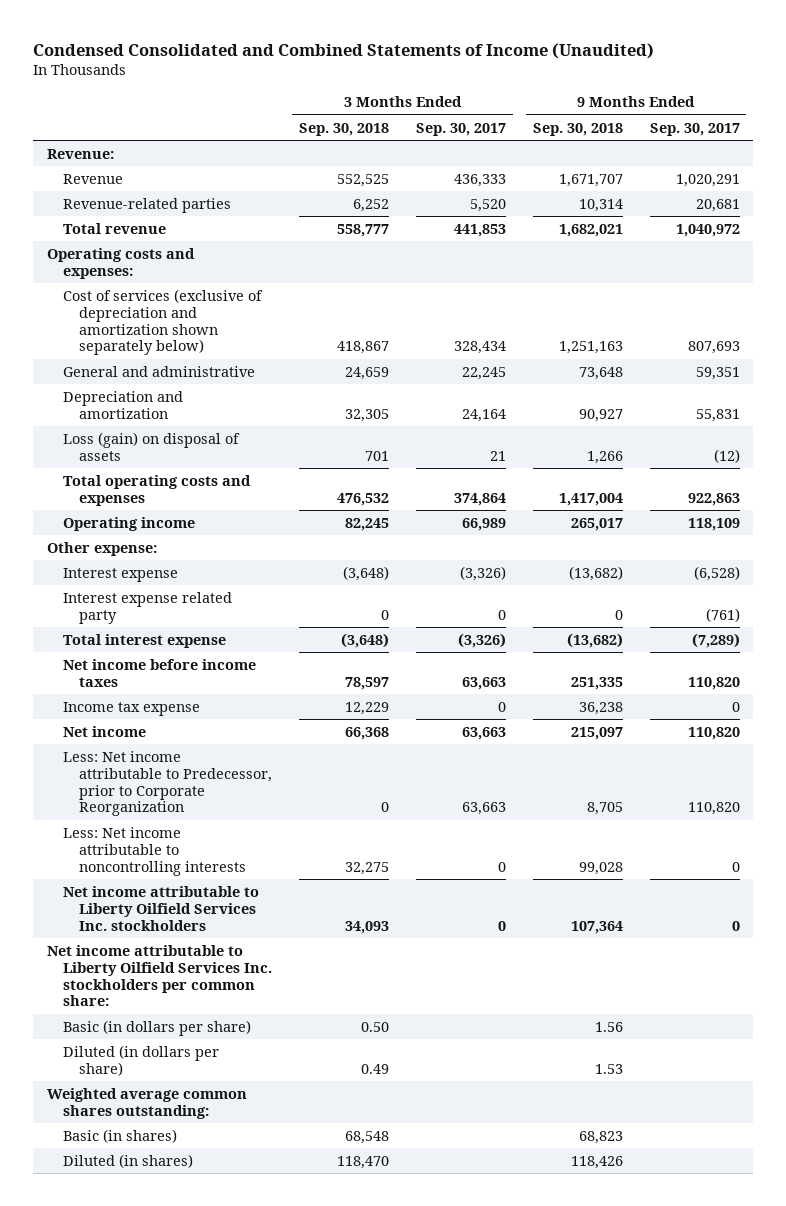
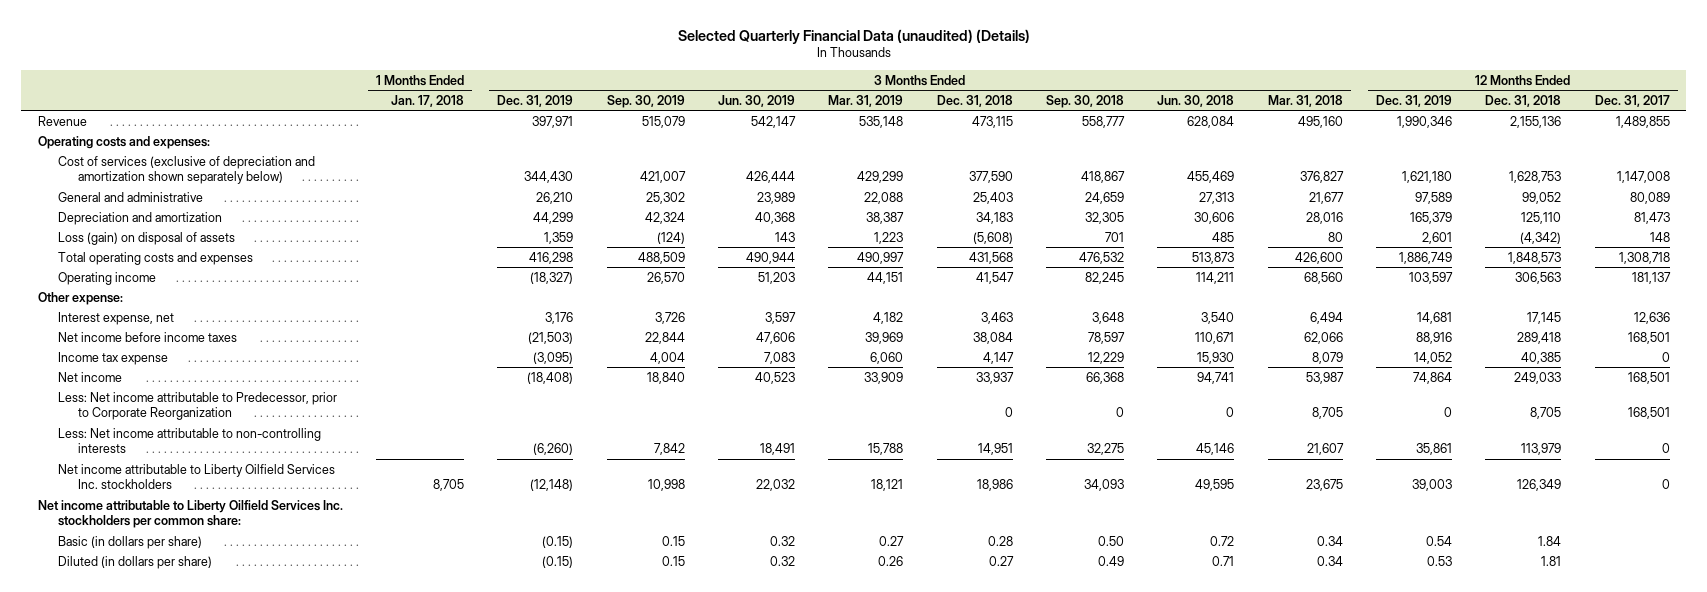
- Condensed Consolidated and Combined Statements of Income (Unaudited)
+ Selected Quarterly Financial Data (unaudited) (Details)
- | 3 Months Ended Sep. 30, 2018 | 3 Months Ended Sep. 30, 2017 | 9 Months Ended Sep. 30, 2018 | 9 Months Ended Sep. 30, 2017
+ | 1 Months Ended Jan. 17, 2018 | 3 Months Ended Dec. 31, 2019 | 3 Months Ended Sep. 30, 2019 | 3 Months Ended Jun. 30, 2019 | 3 Months Ended Mar. 31, 2019 | 3 Months Ended Dec. 31, 2018 | 3 Months Ended Sep. 30, 2018 | 3 Months Ended Jun. 30, 2018 | 3 Months Ended Mar. 31, 2018 | 12 Months Ended Dec. 31, 2019 | 12 Months Ended Dec. 31, 2018 | 12 Months Ended Dec. 31, 2017
- Revenue:
- Revenue | 552,525 | 436,333 | 1,671,707 | 1,020,291
- Revenue-related parties | 6,252 | 5,520 | 10,314 | 20,681
- Total revenue | 558,777 | 441,853 | 1,682,021 | 1,040,972
+ Revenue | | 397,971 | 515,079 | 542,147 | 535,148 | 473,115 | 558,777 | 628,084 | 495,160 | 1,990,346 | 2,155,136 | 1,489,855
- Interest expense | (3,648) | (3,326) | (13,682) | (6,528)
- Interest expense related party | 0 | 0 | 0 | (761)
- Total interest expense | (3,648) | (3,326) | (13,682) | (7,289)
+ Interest expense, net | | 3,176 | 3,726 | 3,597 | 4,182 | 3,463 | 3,648 | 3,540 | 6,494 | 14,681 | 17,145 | 12,636
- Less: Net income attributable to noncontrolling interests | 32,275 | 0 | 99,028 | 0
+ Less: Net income attributable to non-controlling interests | | (6,260) | 7,842 | 18,491 | 15,788 | 14,951 | 32,275 | 45,146 | 21,607 | 35,861 | 113,979 | 0
- Weighted average common shares outstanding:
- Basic (in shares) | 68,548 | | 68,823 |
- Diluted (in shares) | 118,470 | | 118,426 |

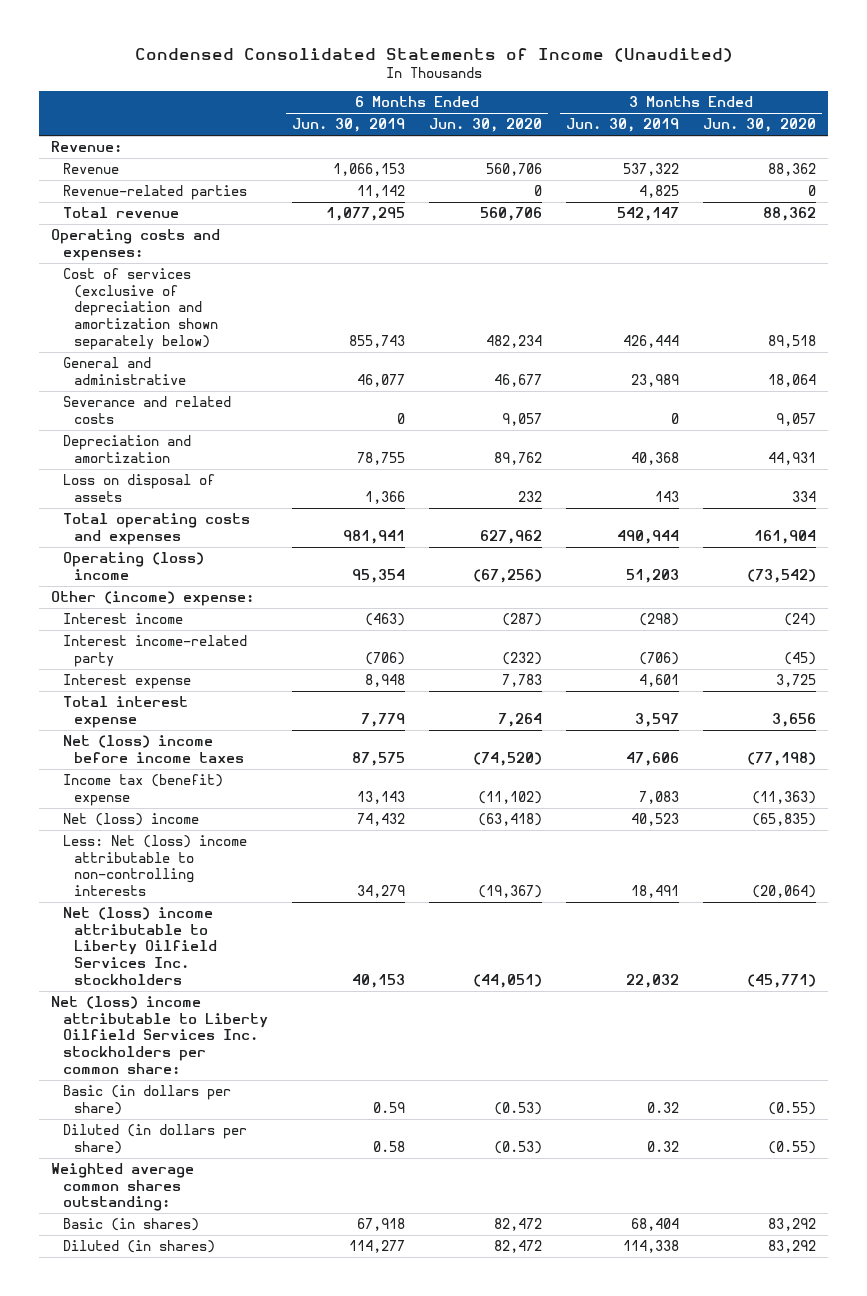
- Selected Quarterly Financial Data (unaudited) (Details)
+ Condensed Consolidated Statements of Income (Unaudited)
- | 1 Months Ended Jan. 17, 2018 | 3 Months Ended Dec. 31, 2019 | 3 Months Ended Sep. 30, 2019 | 3 Months Ended Jun. 30, 2019 | 3 Months Ended Mar. 31, 2019 | 3 Months Ended Dec. 31, 2018 | 3 Months Ended Sep. 30, 2018 | 3 Months Ended Jun. 30, 2018 | 3 Months Ended Mar. 31, 2018 | 12 Months Ended Dec. 31, 2019 | 12 Months Ended Dec. 31, 2018 | 12 Months Ended Dec. 31, 2017
+ | 6 Months Ended Jun. 30, 2019 | 6 Months Ended Jun. 30, 2020 | 3 Months Ended Jun. 30, 2019 | 3 Months Ended Jun. 30, 2020
- Revenue | | 397,971 | 515,079 | 542,147 | 535,148 | 473,115 | 558,777 | 628,084 | 495,160 | 1,990,346 | 2,155,136 | 1,489,855
+ Revenue:
+ Revenue | 1,066,153 | 560,706 | 537,322 | 88,362
+ Revenue-related parties | 11,142 | 0 | 4,825 | 0
+ Total revenue | 1,077,295 | 560,706 | 542,147 | 88,362
+ Severance and related costs | 0 | 9,057 | 0 | 9,057
- Loss (gain) on disposal of assets | | 1,359 | (124) | 143 | 1,223 | (5,608) | 701 | 485 | 80 | 2,601 | (4,342) | 148
+ Loss on disposal of assets | 1,366 | 232 | 143 | 334
- Operating income | | (18,327) | 26,570 | 51,203 | 44,151 | 41,547 | 82,245 | 114,211 | 68,560 | 103,597 | 306,563 | 181,137
- Other expense:
- Interest expense, net | | 3,176 | 3,726 | 3,597 | 4,182 | 3,463 | 3,648 | 3,540 | 6,494 | 14,681 | 17,145 | 12,636
- Net income before income taxes | | (21,503) | 22,844 | 47,606 | 39,969 | 38,084 | 78,597 | 110,671 | 62,066 | 88,916 | 289,418 | 168,501
- Income tax expense | | (3,095) | 4,004 | 7,083 | 6,060 | 4,147 | 12,229 | 15,930 | 8,079 | 14,052 | 40,385 | 0
- Net income | | (18,408) | 18,840 | 40,523 | 33,909 | 33,937 | 66,368 | 94,741 | 53,987 | 74,864 | 249,033 | 168,501
- Less: Net income attributable to Predecessor, prior to Corporate Reorganization | | | | | | 0 | 0 | 0 | 8,705 | 0 | 8,705 | 168,501
- Less: Net income attributable to non-controlling interests | | (6,260) | 7,842 | 18,491 | 15,788 | 14,951 | 32,275 | 45,146 | 21,607 | 35,861 | 113,979 | 0
- Net income attributable to Liberty Oilfield Services Inc. stockholders | 8,705 | (12,148) | 10,998 | 22,032 | 18,121 | 18,986 | 34,093 | 49,595 | 23,675 | 39,003 | 126,349 | 0
- Net income attributable to Liberty Oilfield Services Inc. stockholders per common share:
+ Operating (loss) income | 95,354 | (67,256) | 51,203 | (73,542)
+ Other (income) expense:
+ Interest income | (463) | (287) | (298) | (24)
+ Interest income-related party | (706) | (232) | (706) | (45)
+ Interest expense | 8,948 | 7,783 | 4,601 | 3,725
+ Total interest expense | 7,779 | 7,264 | 3,597 | 3,656
+ Net (loss) income before income taxes | 87,575 | (74,520) | 47,606 | (77,198)
+ Income tax (benefit) expense | 13,143 | (11,102) | 7,083 | (11,363)
+ Net (loss) income | 74,432 | (63,418) | 40,523 | (65,835)
+ Less: Net (loss) income attributable to non-controlling interests | 34,279 | (19,367) | 18,491 | (20,064)
+ Net (loss) income attributable to Liberty Oilfield Services Inc. stockholders | 40,153 | (44,051) | 22,032 | (45,771)
+ Net (loss) income attributable to Liberty Oilfield Services Inc. stockholders per common share:
+ Weighted average common shares outstanding:
+ Basic (in shares) | 67,918 | 82,472 | 68,404 | 83,292
+ Diluted (in shares) | 114,277 | 82,472 | 114,338 | 83,292

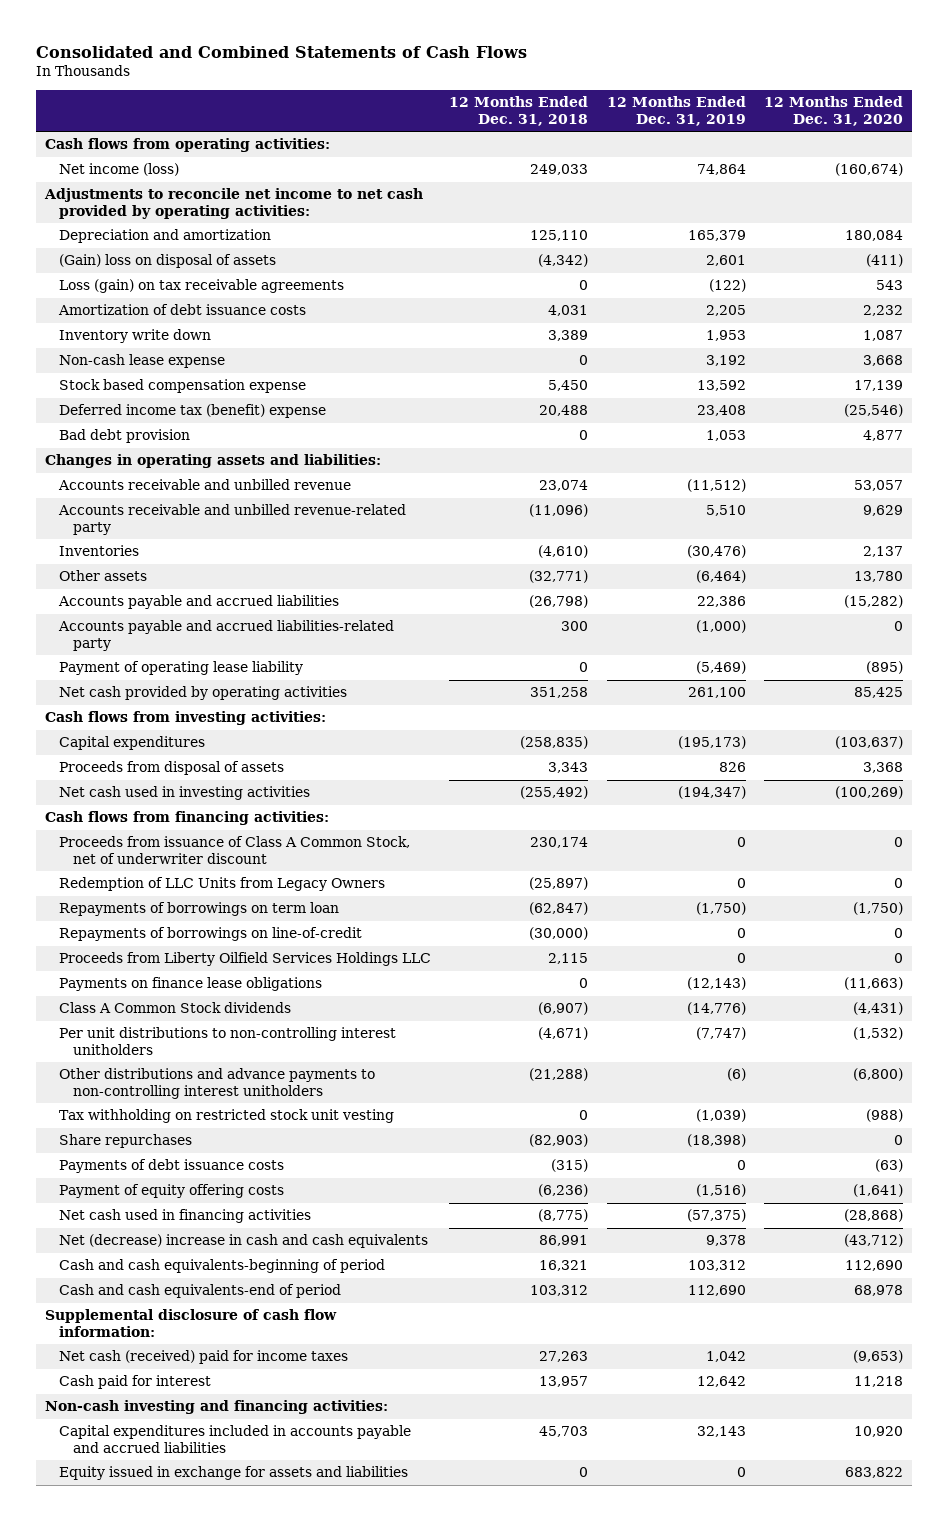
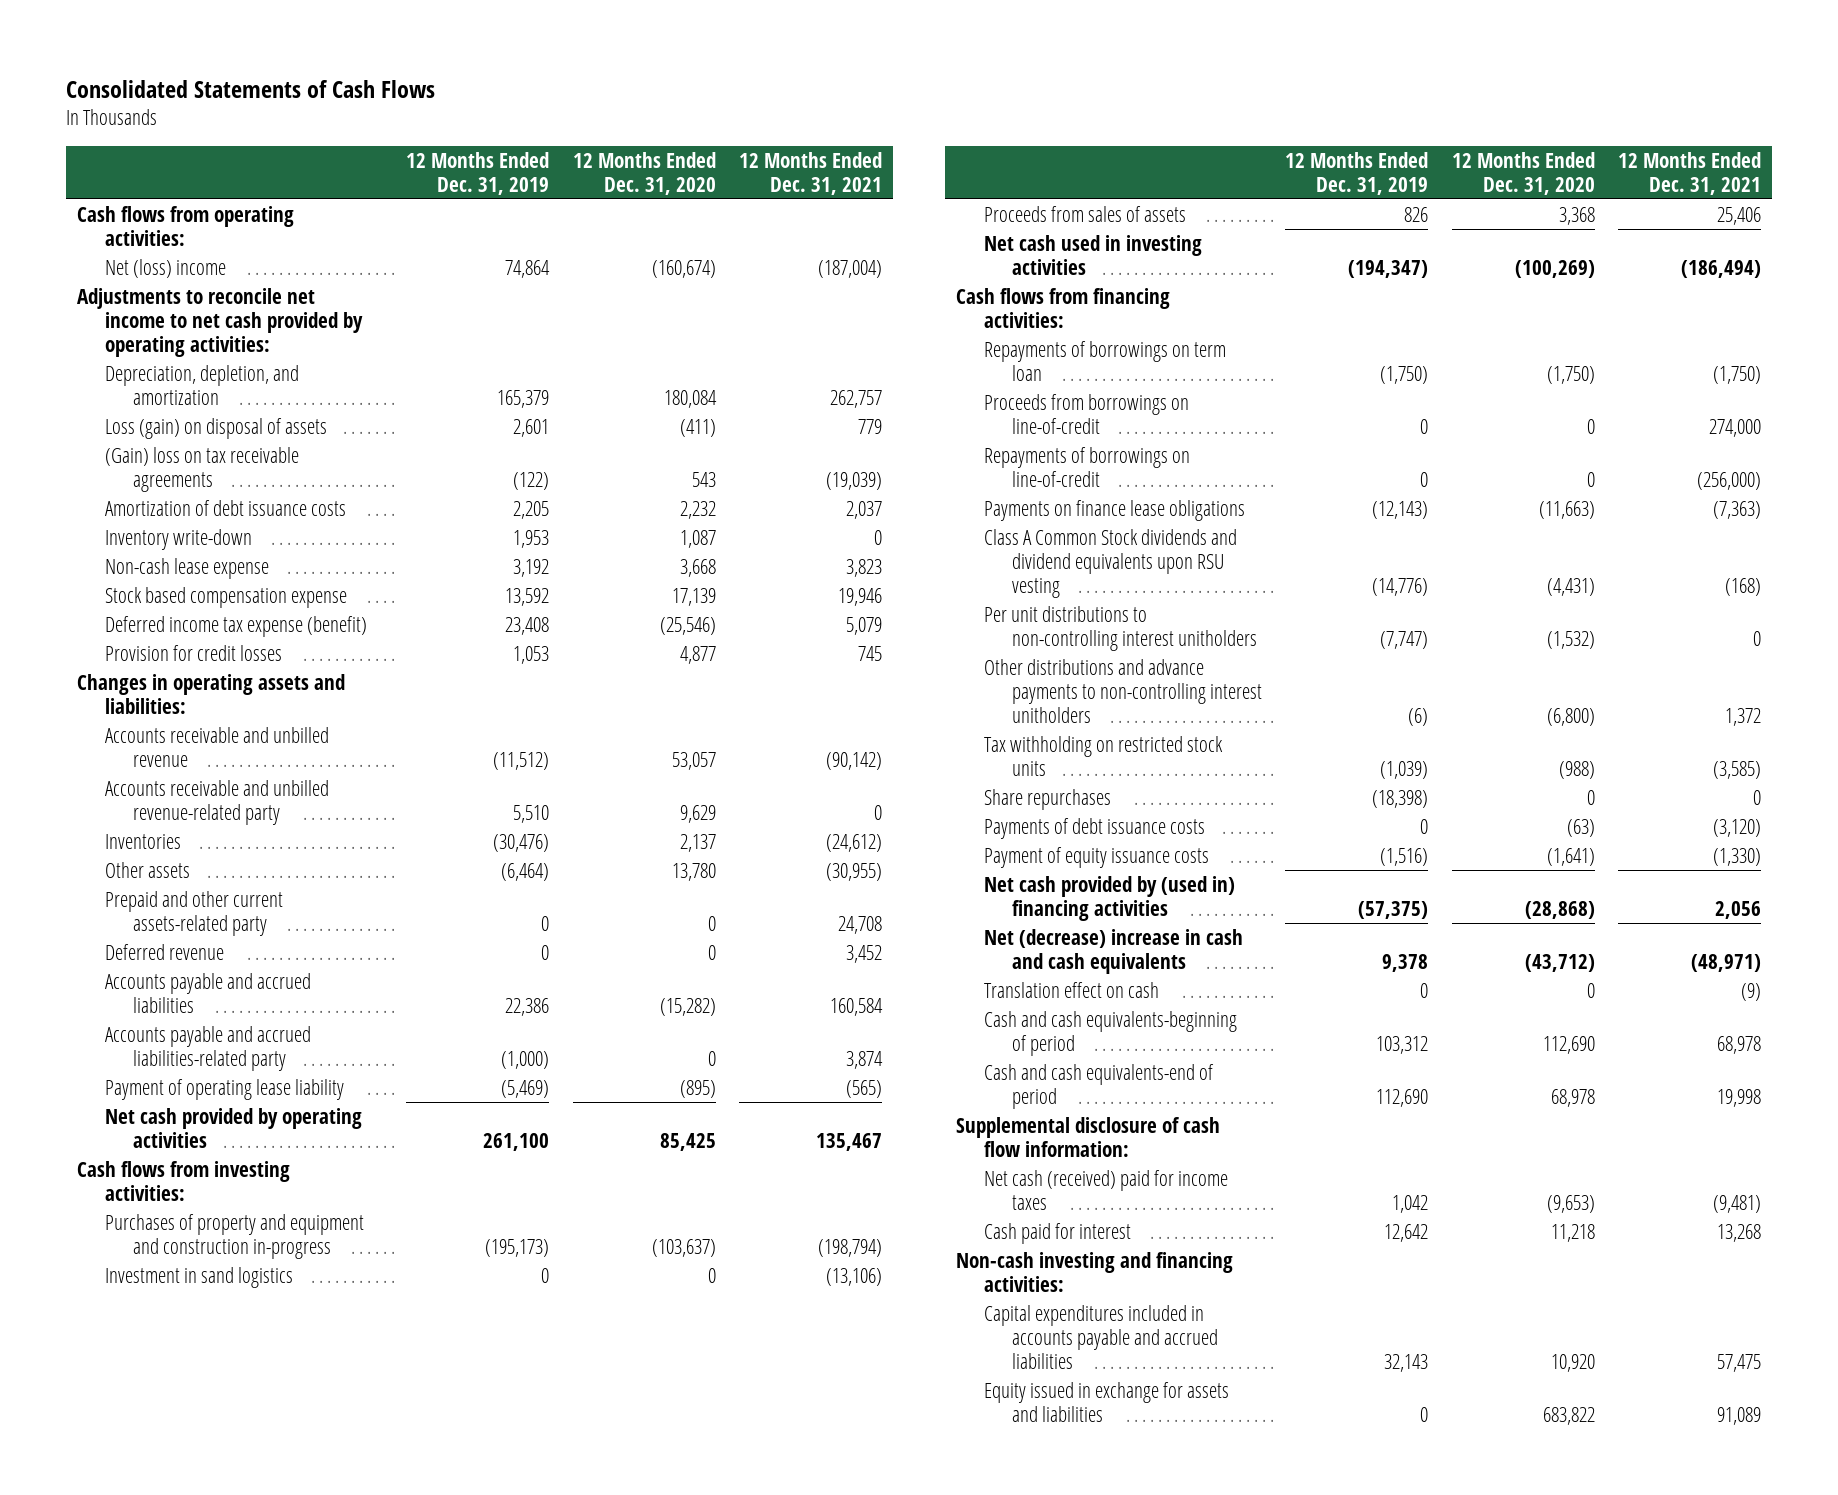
- Consolidated and Combined Statements of Cash Flows
+ Consolidated Statements of Cash Flows
- | 12 Months Ended Dec. 31, 2018 | 12 Months Ended Dec. 31, 2019 | 12 Months Ended Dec. 31, 2020
+ | 12 Months Ended Dec. 31, 2019 | 12 Months Ended Dec. 31, 2020 | 12 Months Ended Dec. 31, 2021
- Net income (loss) | 249,033 | 74,864 | (160,674)
+ Net (loss) income | 74,864 | (160,674) | (187,004)
- Depreciation and amortization | 125,110 | 165,379 | 180,084
- (Gain) loss on disposal of assets | (4,342) | 2,601 | (411)
- Loss (gain) on tax receivable agreements | 0 | (122) | 543
+ Depreciation, depletion, and amortization | 165,379 | 180,084 | 262,757
+ Loss (gain) on disposal of assets | 2,601 | (411) | 779
+ (Gain) loss on tax receivable agreements | (122) | 543 | (19,039)
- Inventory write down | 3,389 | 1,953 | 1,087
+ Inventory write-down | 1,953 | 1,087 | 0
- Deferred income tax (benefit) expense | 20,488 | 23,408 | (25,546)
- Bad debt provision | 0 | 1,053 | 4,877
+ Deferred income tax expense (benefit) | 23,408 | (25,546) | 5,079
+ Provision for credit losses | 1,053 | 4,877 | 745
+ Prepaid and other current assets-related party | 0 | 0 | 24,708
+ Deferred revenue | 0 | 0 | 3,452
- Capital expenditures | (258,835) | (195,173) | (103,637)
- Proceeds from disposal of assets | 3,343 | 826 | 3,368
+ Purchases of property and equipment and construction in-progress | (195,173) | (103,637) | (198,794)
+ Investment in sand logistics | 0 | 0 | (13,106)
+ Proceeds from sales of assets | 826 | 3,368 | 25,406
- Proceeds from issuance of Class A Common Stock, net of underwriter discount | 230,174 | 0 | 0
- Redemption of LLC Units from Legacy Owners | (25,897) | 0 | 0
+ Proceeds from borrowings on line-of-credit | 0 | 0 | 274,000
- Proceeds from Liberty Oilfield Services Holdings LLC | 2,115 | 0 | 0
- Class A Common Stock dividends | (6,907) | (14,776) | (4,431)
+ Class A Common Stock dividends and dividend equivalents upon RSU vesting | (14,776) | (4,431) | (168)
- Tax withholding on restricted stock unit vesting | 0 | (1,039) | (988)
+ Tax withholding on restricted stock units | (1,039) | (988) | (3,585)
- Payment of equity offering costs | (6,236) | (1,516) | (1,641)
- Net cash used in financing activities | (8,775) | (57,375) | (28,868)
+ Payment of equity issuance costs | (1,516) | (1,641) | (1,330)
+ Net cash provided by (used in) financing activities | (57,375) | (28,868) | 2,056
+ Translation effect on cash | 0 | 0 | (9)

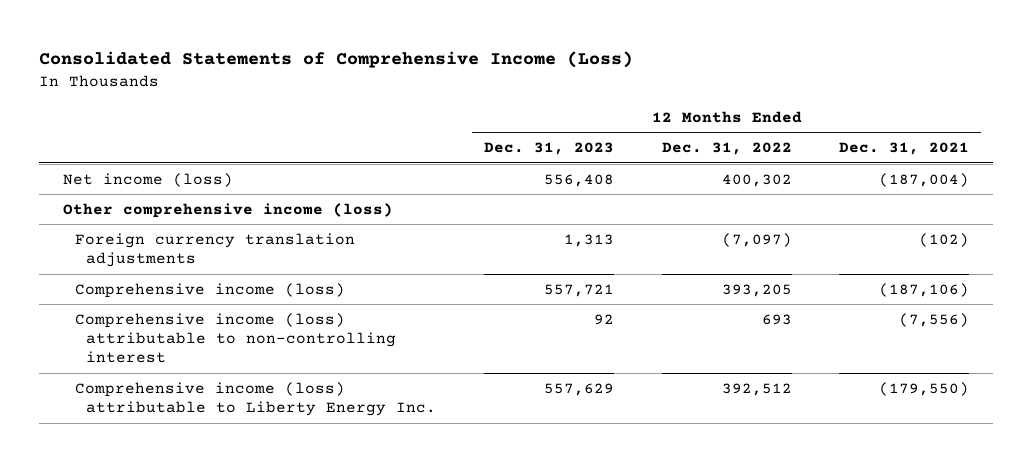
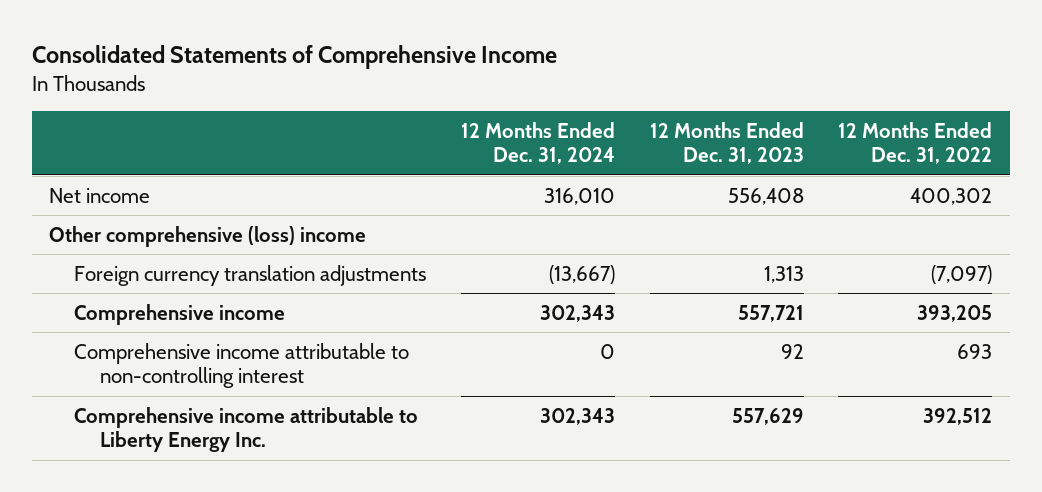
- Consolidated Statements of Comprehensive Income (Loss)
+ Consolidated Statements of Comprehensive Income
- | 12 Months Ended Dec. 31, 2023 | 12 Months Ended Dec. 31, 2022 | 12 Months Ended Dec. 31, 2021
+ | 12 Months Ended Dec. 31, 2024 | 12 Months Ended Dec. 31, 2023 | 12 Months Ended Dec. 31, 2022
- Net income (loss) | 556,408 | 400,302 | (187,004)
- Other comprehensive income (loss)
+ Net income | 316,010 | 556,408 | 400,302
+ Other comprehensive (loss) income
- Comprehensive income (loss) | 557,721 | 393,205 | (187,106)
- Comprehensive income (loss) attributable to non-controlling interest | 92 | 693 | (7,556)
- Comprehensive income (loss) attributable to Liberty Energy Inc. | 557,629 | 392,512 | (179,550)
+ Comprehensive income | 302,343 | 557,721 | 393,205
+ Comprehensive income attributable to non-controlling interest | 0 | 92 | 693
+ Comprehensive income attributable to Liberty Energy Inc. | 302,343 | 557,629 | 392,512

